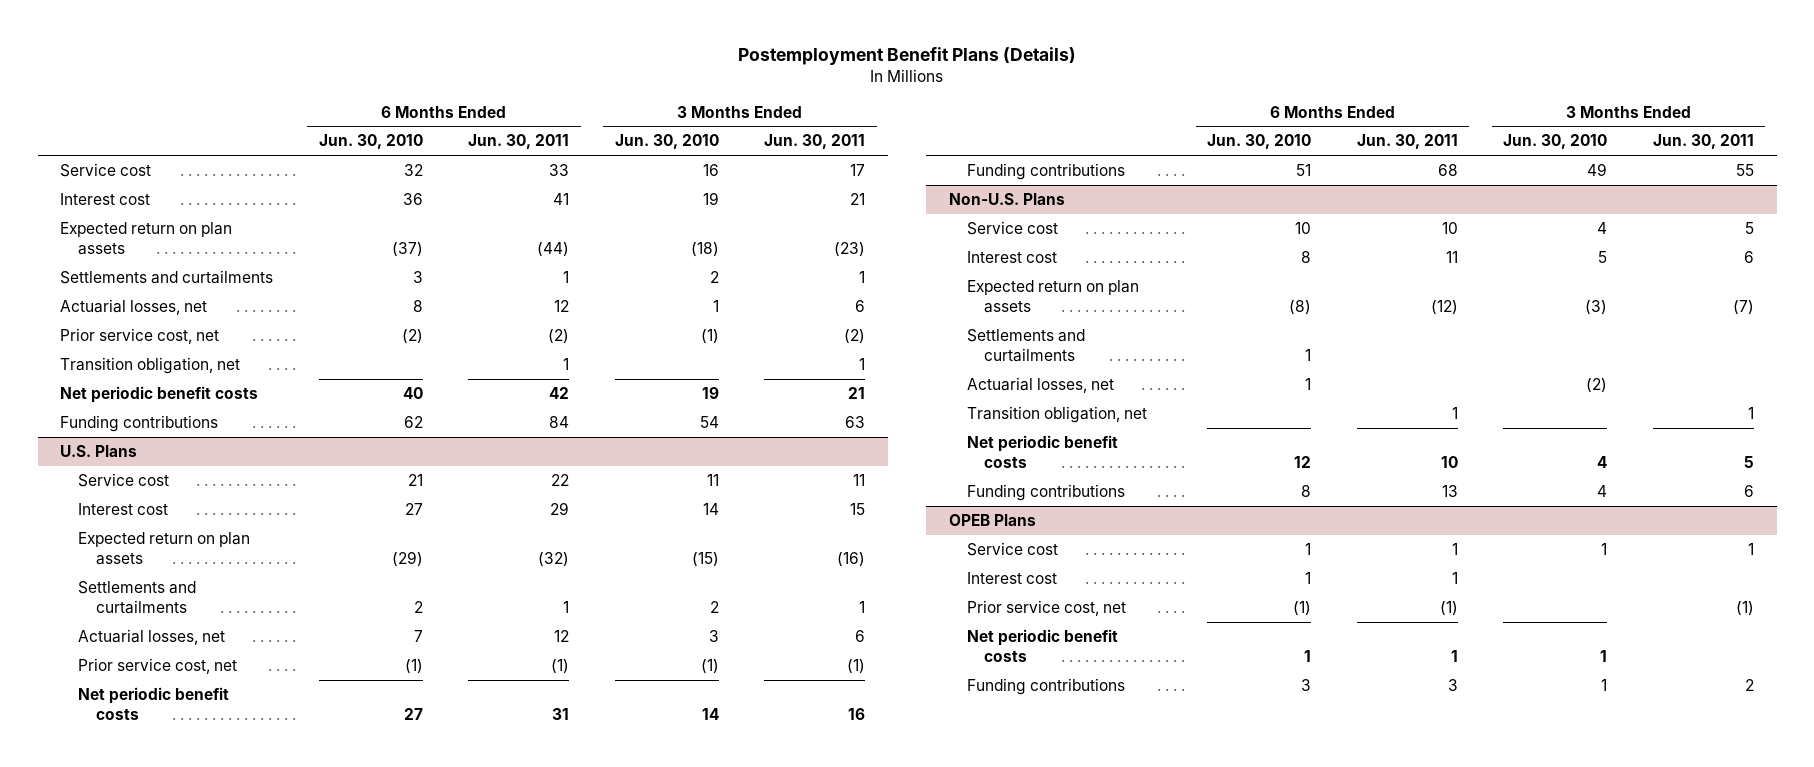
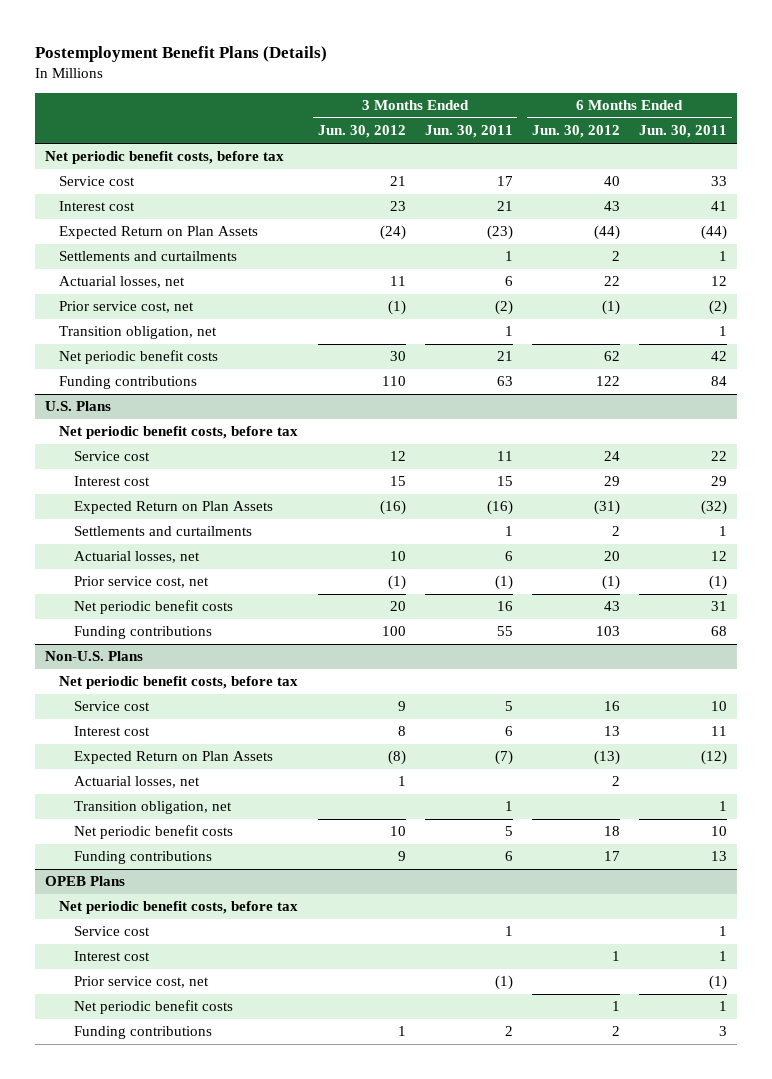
- | 6 Months Ended Jun. 30, 2010 | 6 Months Ended Jun. 30, 2011 | 3 Months Ended Jun. 30, 2010 | 3 Months Ended Jun. 30, 2011
+ | 3 Months Ended Jun. 30, 2012 | 3 Months Ended Jun. 30, 2011 | 6 Months Ended Jun. 30, 2012 | 6 Months Ended Jun. 30, 2011
+ Net periodic benefit costs, before tax
- Expected return on plan assets | (37) | (44) | (18) | (23)
+ Expected Return on Plan Assets | (24) | (23) | (44) | (44)
@ U.S. Plans
+ Net periodic benefit costs, before tax
- Expected return on plan assets | (29) | (32) | (15) | (16)
+ Expected Return on Plan Assets | (16) | (16) | (31) | (32)
@ Non-U.S. Plans
+ Net periodic benefit costs, before tax
- Expected return on plan assets | (8) | (12) | (3) | (7)
- Settlements and curtailments | 1 | | |
+ Expected Return on Plan Assets | (8) | (7) | (13) | (12)
@ OPEB Plans
+ Net periodic benefit costs, before tax

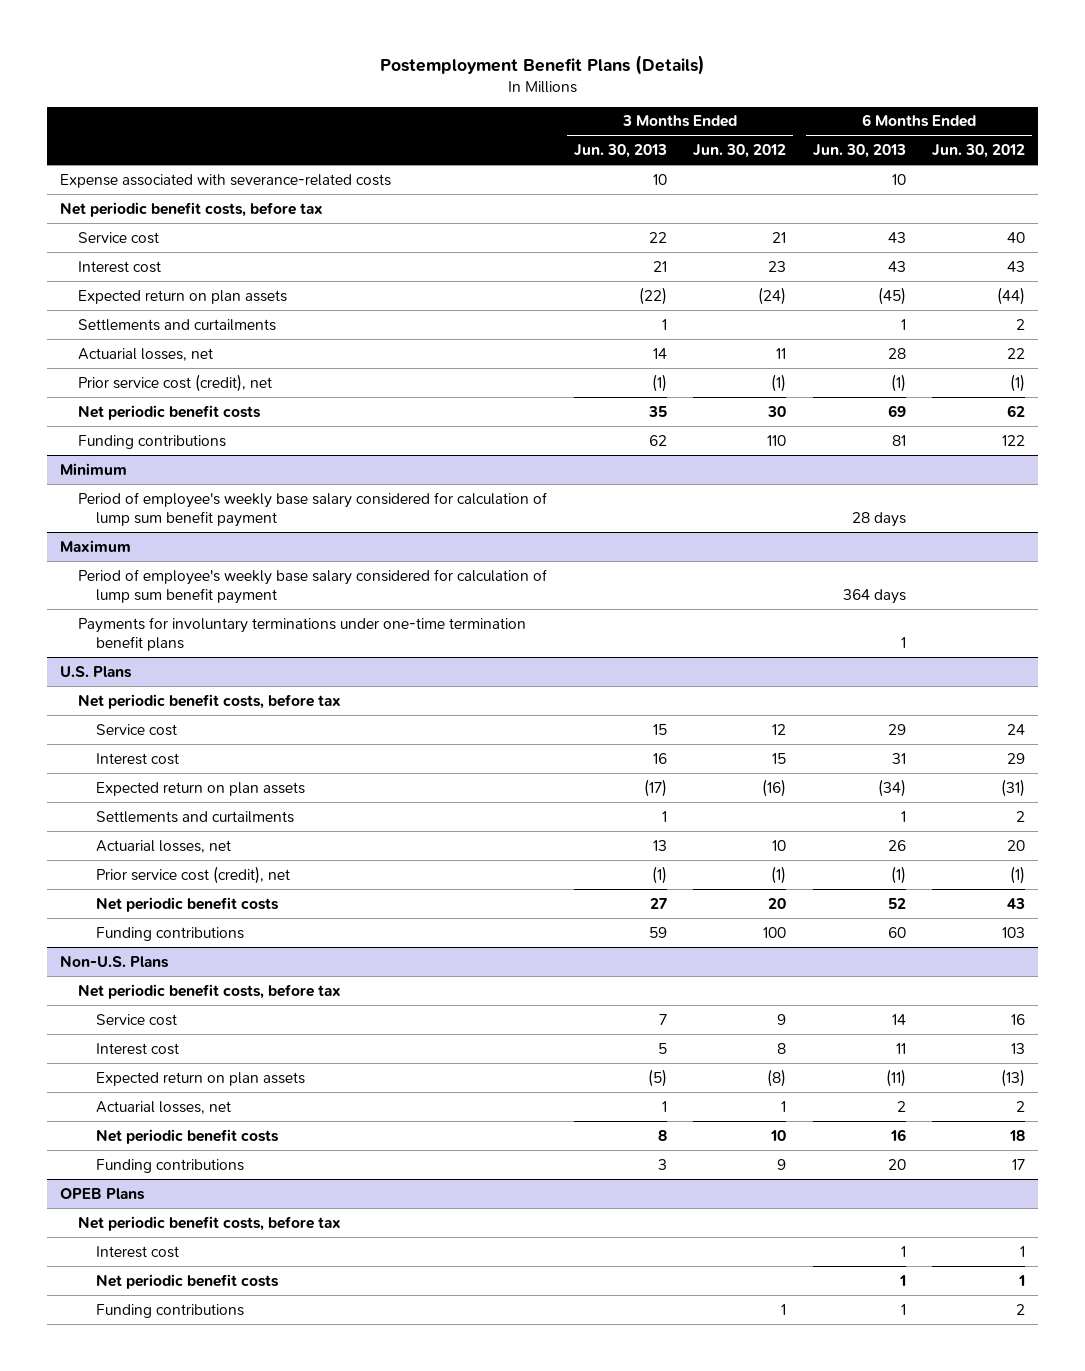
- | 3 Months Ended Jun. 30, 2012 | 3 Months Ended Jun. 30, 2011 | 6 Months Ended Jun. 30, 2012 | 6 Months Ended Jun. 30, 2011
+ | 3 Months Ended Jun. 30, 2013 | 3 Months Ended Jun. 30, 2012 | 6 Months Ended Jun. 30, 2013 | 6 Months Ended Jun. 30, 2012
+ Expense associated with severance-related costs | 10 | | 10 |
- Expected Return on Plan Assets | (24) | (23) | (44) | (44)
+ Expected return on plan assets | (22) | (24) | (45) | (44)
- Prior service cost, net | (1) | (2) | (1) | (2)
- Transition obligation, net | | 1 | | 1
+ Prior service cost (credit), net | (1) | (1) | (1) | (1)
+ Minimum
+ Period of employee's weekly base salary considered for calculation of lump sum benefit payment | | | 28 days |
+ Maximum
+ Period of employee's weekly base salary considered for calculation of lump sum benefit payment | | | 364 days |
+ Payments for involuntary terminations under one-time termination benefit plans | | | 1 |
@ U.S. Plans
- Expected Return on Plan Assets | (16) | (16) | (31) | (32)
+ Expected return on plan assets | (17) | (16) | (34) | (31)
- Prior service cost, net | (1) | (1) | (1) | (1)
+ Prior service cost (credit), net | (1) | (1) | (1) | (1)
@ Non-U.S. Plans
- Expected Return on Plan Assets | (8) | (7) | (13) | (12)
+ Expected return on plan assets | (5) | (8) | (11) | (13)
- Transition obligation, net | | 1 | | 1
@ OPEB Plans
- Service cost | | 1 | | 1
- Prior service cost, net | | (1) | | (1)

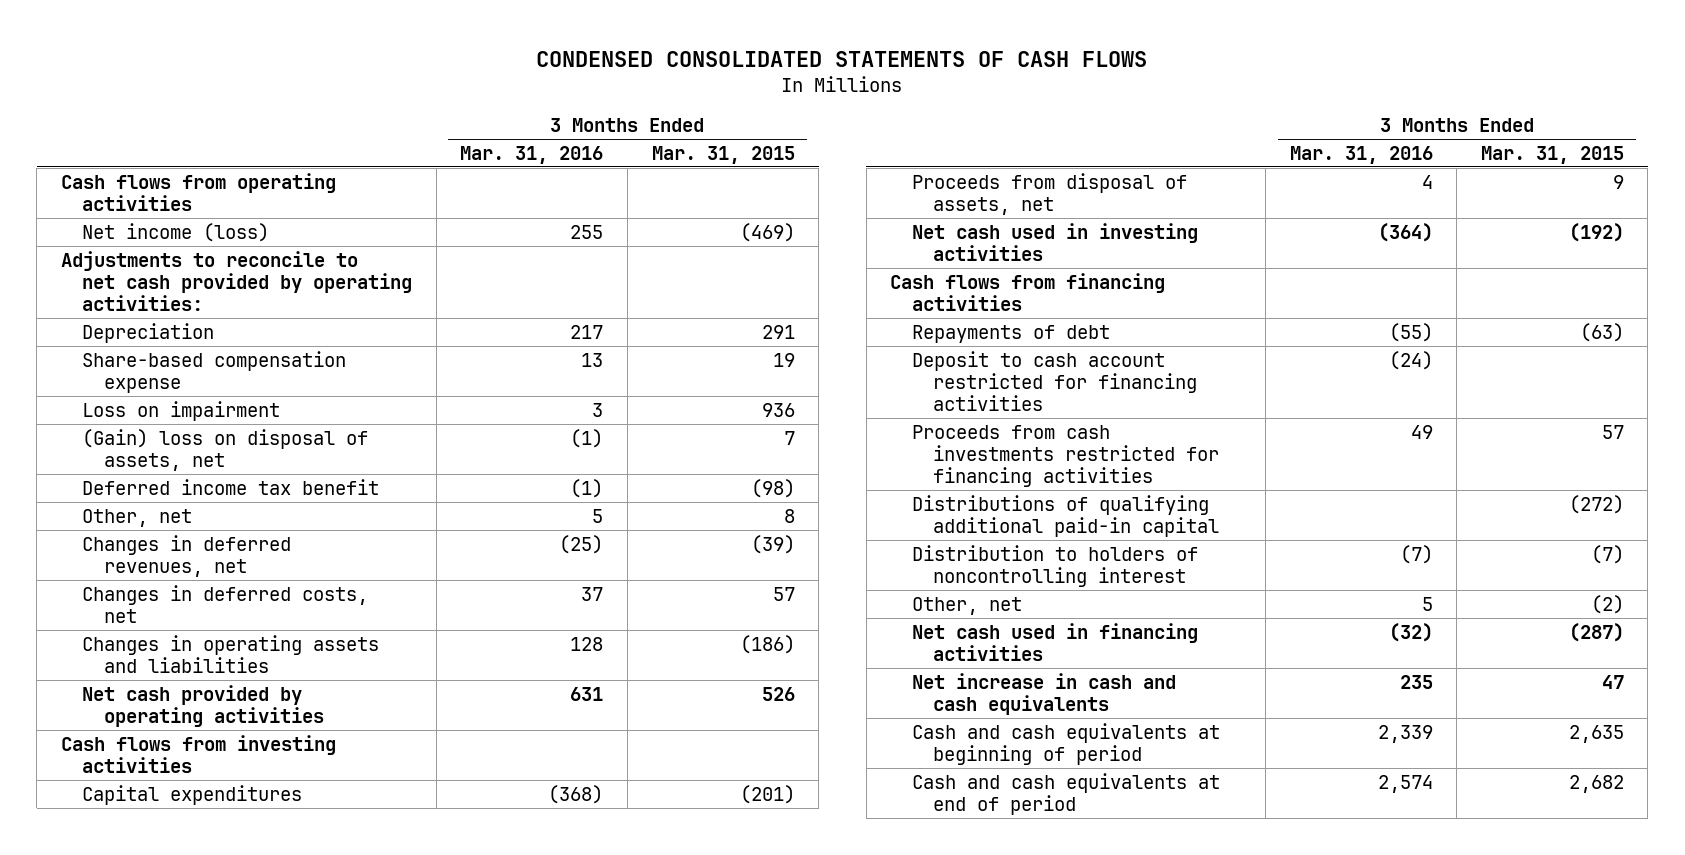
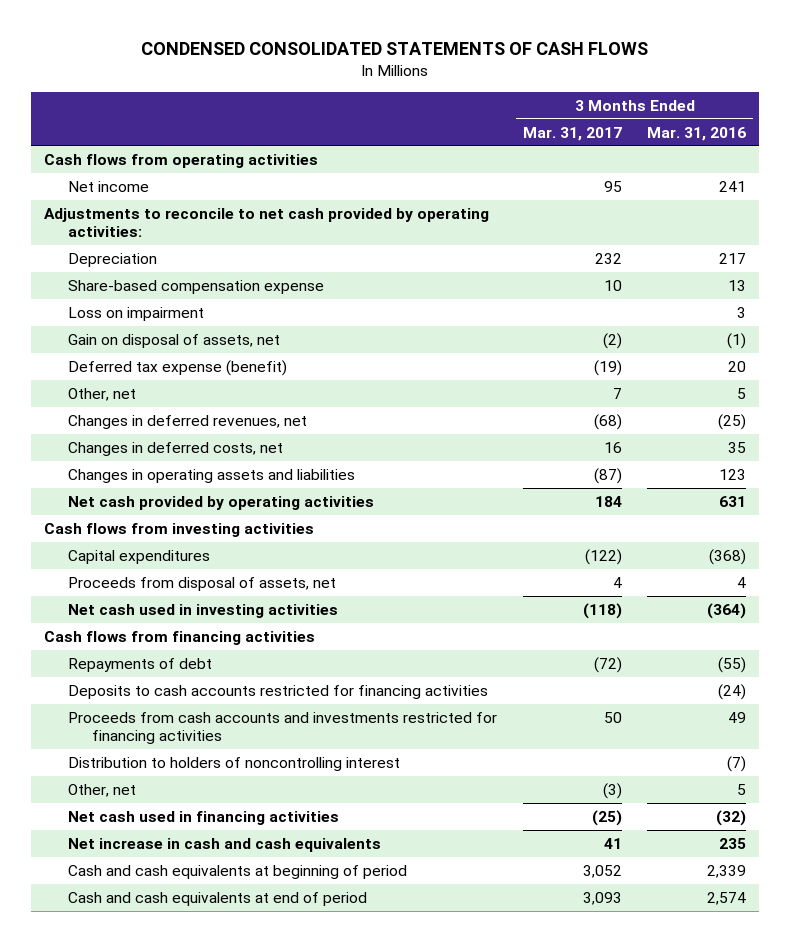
- | 3 Months Ended Mar. 31, 2016 | 3 Months Ended Mar. 31, 2015
+ | 3 Months Ended Mar. 31, 2017 | 3 Months Ended Mar. 31, 2016
- Net income (loss) | 255 | (469)
+ Net income | 95 | 241
- (Gain) loss on disposal of assets, net | (1) | 7
- Deferred income tax benefit | (1) | (98)
+ Gain on disposal of assets, net | (2) | (1)
+ Deferred tax expense (benefit) | (19) | 20
- Changes in deferred costs, net | 37 | 57
- Changes in operating assets and liabilities | 128 | (186)
+ Changes in deferred costs, net | 16 | 35
+ Changes in operating assets and liabilities | (87) | 123
- Deposit to cash account restricted for financing activities | (24) |
- Proceeds from cash investments restricted for financing activities | 49 | 57
- Distributions of qualifying additional paid-in capital | | (272)
+ Deposits to cash accounts restricted for financing activities | | (24)
+ Proceeds from cash accounts and investments restricted for financing activities | 50 | 49

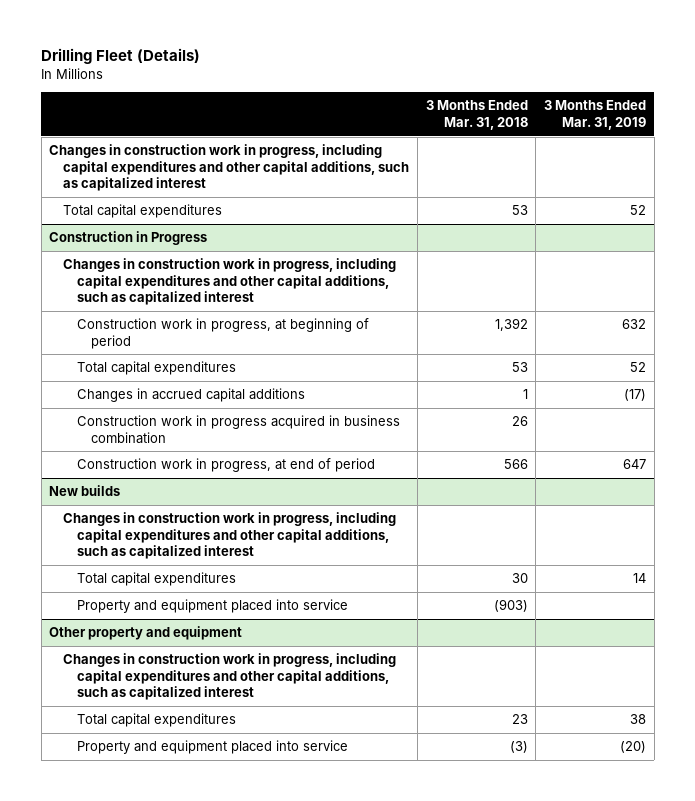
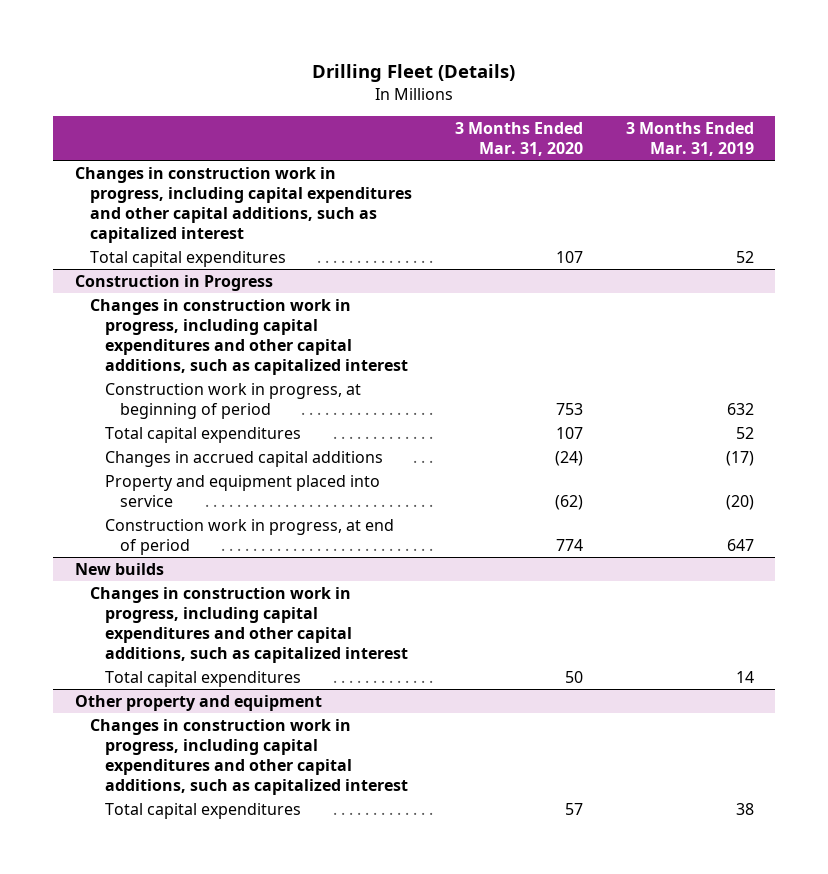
- | 3 Months Ended Mar. 31, 2018 | 3 Months Ended Mar. 31, 2019
+ | 3 Months Ended Mar. 31, 2020 | 3 Months Ended Mar. 31, 2019
@ Construction in Progress
- Construction work in progress acquired in business combination | 26 |
+ Property and equipment placed into service | (62) | (20)
@ New builds
- Property and equipment placed into service | (903) |
@ Other property and equipment
- Property and equipment placed into service | (3) | (20)

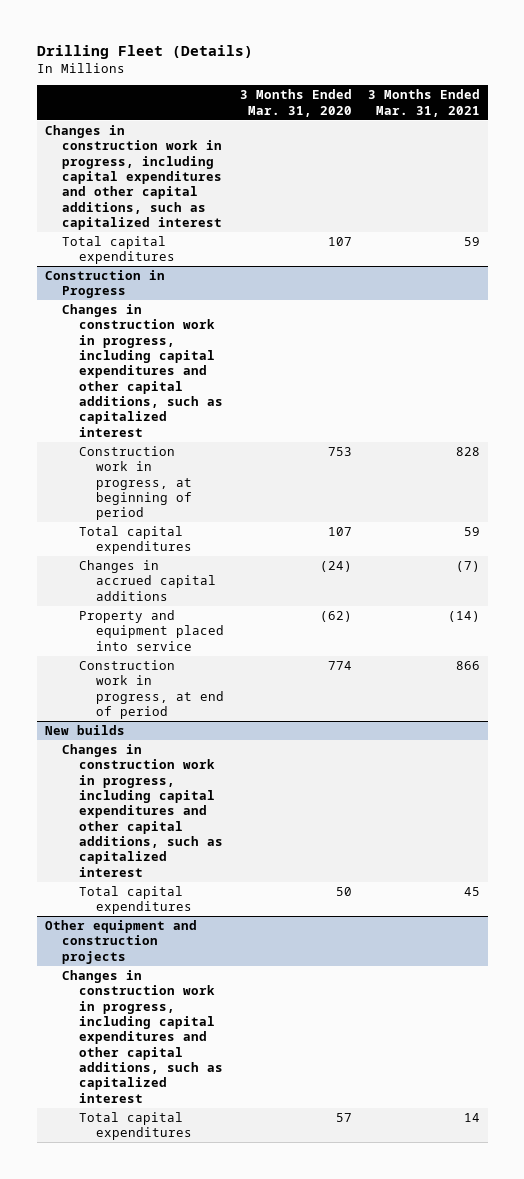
- | 3 Months Ended Mar. 31, 2020 | 3 Months Ended Mar. 31, 2019
+ | 3 Months Ended Mar. 31, 2020 | 3 Months Ended Mar. 31, 2021
- Other property and equipment
+ Other equipment and construction projects

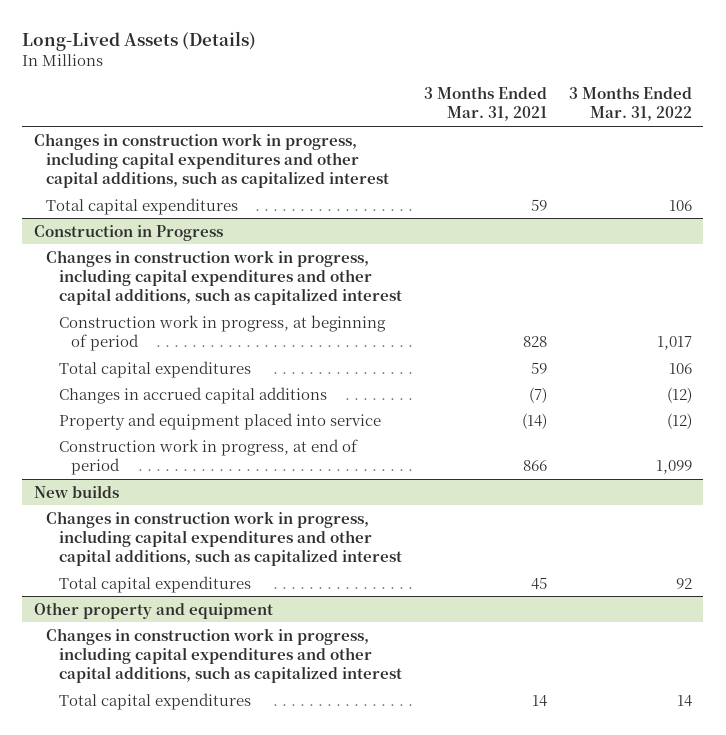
- Drilling Fleet (Details)
+ Long-Lived Assets (Details)
- | 3 Months Ended Mar. 31, 2020 | 3 Months Ended Mar. 31, 2021
+ | 3 Months Ended Mar. 31, 2021 | 3 Months Ended Mar. 31, 2022
- Other equipment and construction projects
+ Other property and equipment

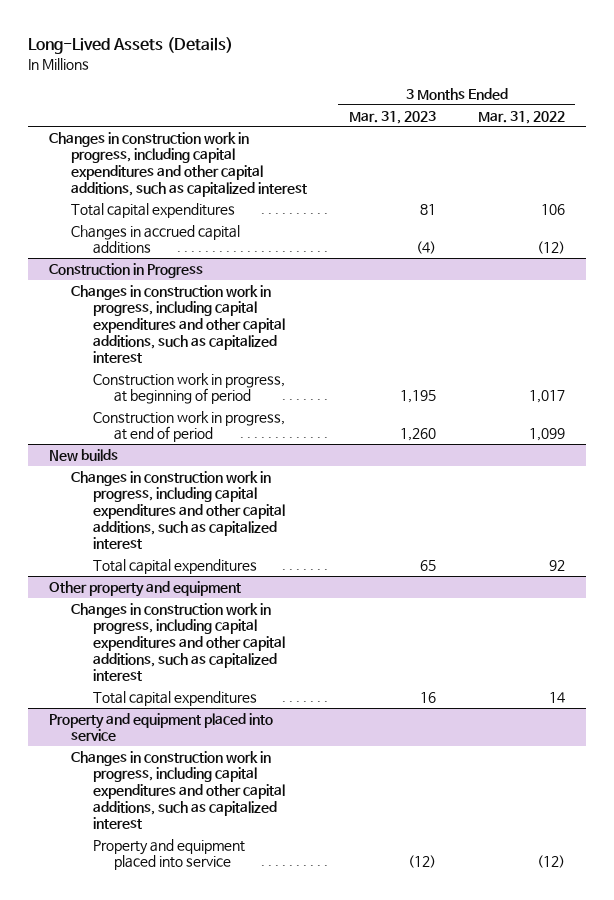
- | 3 Months Ended Mar. 31, 2021 | 3 Months Ended Mar. 31, 2022
+ | 3 Months Ended Mar. 31, 2023 | 3 Months Ended Mar. 31, 2022
+ Changes in accrued capital additions | (4) | (12)
@ Construction in Progress
- Total capital expenditures | 59 | 106
- Changes in accrued capital additions | (7) | (12)
- Property and equipment placed into service | (14) | (12)
+ Property and equipment placed into service
+ Changes in construction work in progress, including capital expenditures and other capital additions, such as capitalized interest
+ Property and equipment placed into service | (12) | (12)

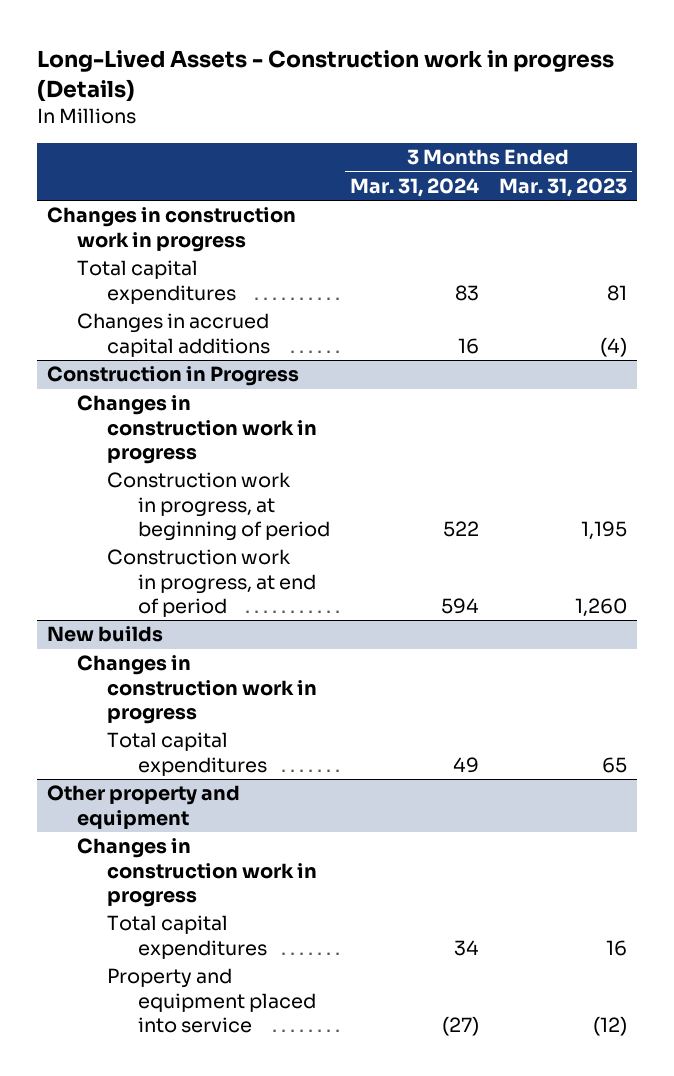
- Long-Lived Assets (Details)
+ Long-Lived Assets - Construction work in progress (Details)
- | 3 Months Ended Mar. 31, 2023 | 3 Months Ended Mar. 31, 2022
+ | 3 Months Ended Mar. 31, 2024 | 3 Months Ended Mar. 31, 2023
- Changes in construction work in progress, including capital expenditures and other capital additions, such as capitalized interest
+ Changes in construction work in progress
@ Construction in Progress
- Changes in construction work in progress, including capital expenditures and other capital additions, such as capitalized interest
+ Changes in construction work in progress
@ New builds
- Changes in construction work in progress, including capital expenditures and other capital additions, such as capitalized interest
+ Changes in construction work in progress
@ Other property and equipment
- Changes in construction work in progress, including capital expenditures and other capital additions, such as capitalized interest
+ Changes in construction work in progress
- Property and equipment placed into service
- Changes in construction work in progress, including capital expenditures and other capital additions, such as capitalized interest

